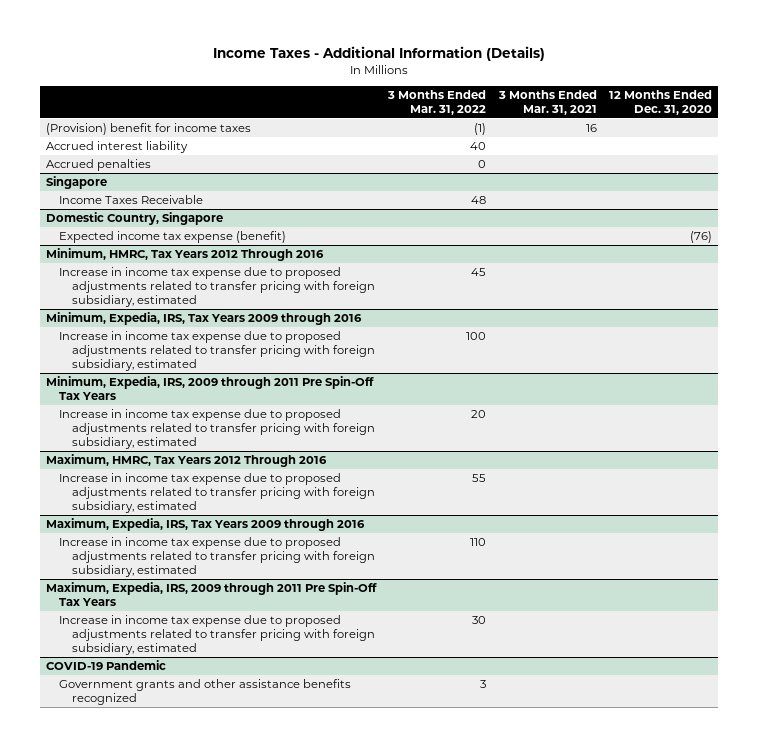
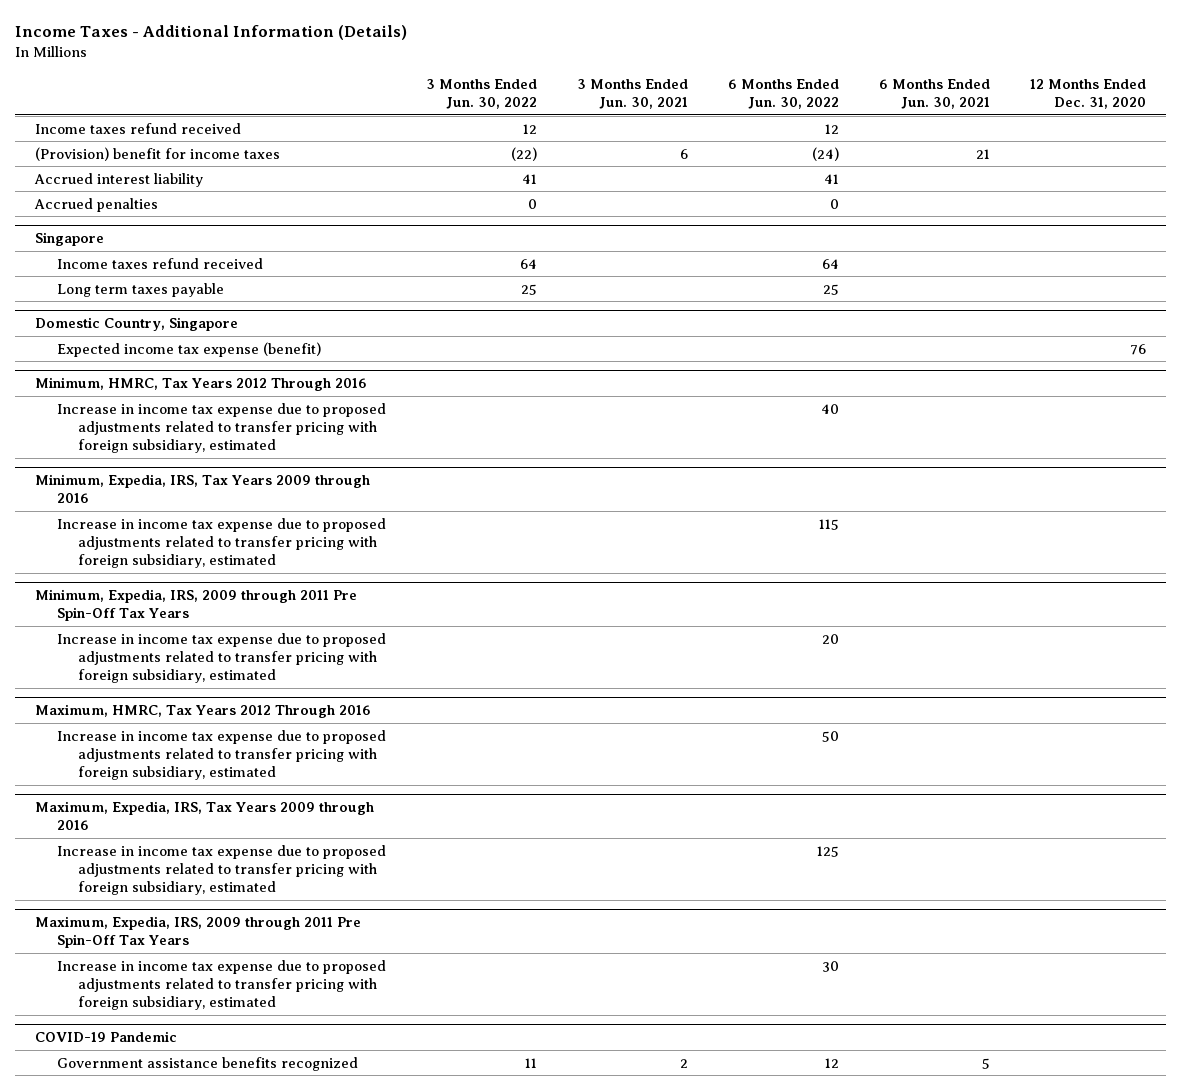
- | 3 Months Ended Mar. 31, 2022 | 3 Months Ended Mar. 31, 2021 | 12 Months Ended Dec. 31, 2020
+ | 3 Months Ended Jun. 30, 2022 | 3 Months Ended Jun. 30, 2021 | 6 Months Ended Jun. 30, 2022 | 6 Months Ended Jun. 30, 2021 | 12 Months Ended Dec. 31, 2020
+ Income taxes refund received | 12 | | 12 | |
@ Singapore
- Income Taxes Receivable | 48 | |
+ Income taxes refund received | 64 | | 64 | |
+ Long term taxes payable | 25 | | 25 | |
@ Domestic Country, Singapore
- Expected income tax expense (benefit) | | | (76)
+ Expected income tax expense (benefit) | | | | | 76
@ COVID-19 Pandemic
- Government grants and other assistance benefits recognized | 3 | |
+ Government assistance benefits recognized | 11 | 2 | 12 | 5 |

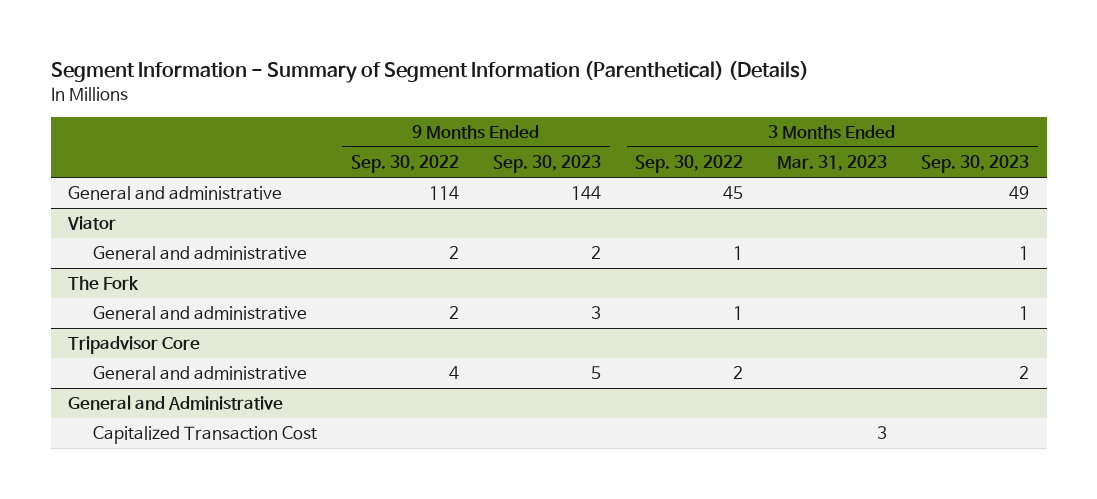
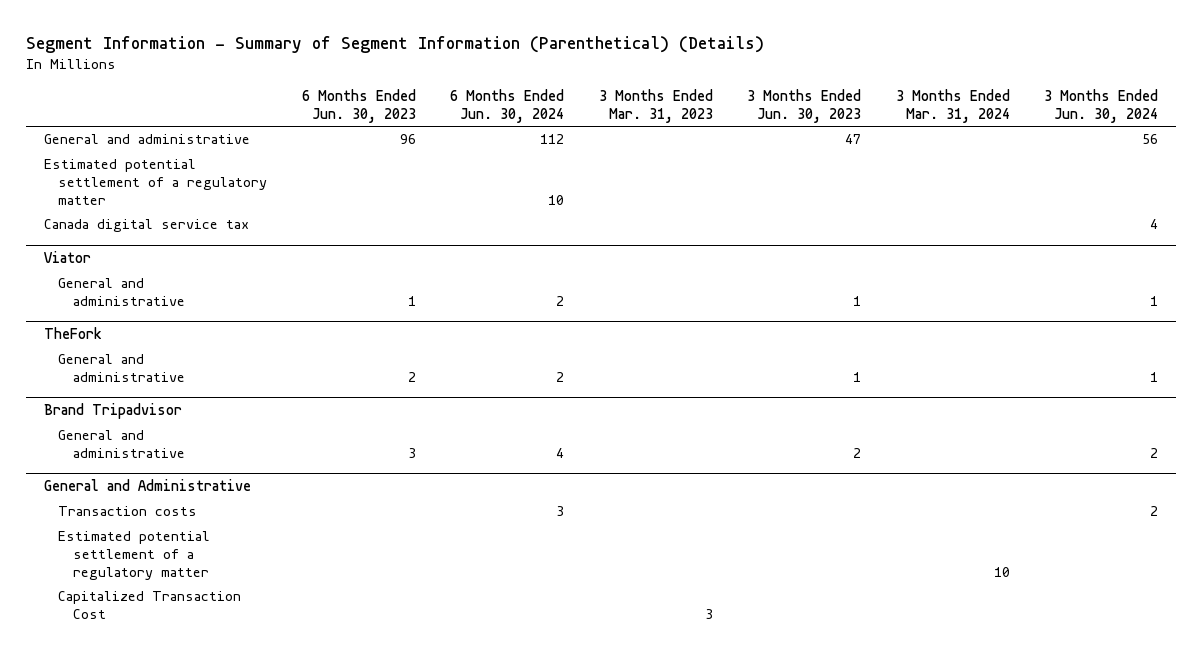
- | 9 Months Ended Sep. 30, 2022 | 9 Months Ended Sep. 30, 2023 | 3 Months Ended Sep. 30, 2022 | 3 Months Ended Mar. 31, 2023 | 3 Months Ended Sep. 30, 2023
+ | 6 Months Ended Jun. 30, 2023 | 6 Months Ended Jun. 30, 2024 | 3 Months Ended Mar. 31, 2023 | 3 Months Ended Jun. 30, 2023 | 3 Months Ended Mar. 31, 2024 | 3 Months Ended Jun. 30, 2024
+ Estimated potential settlement of a regulatory matter | | 10 | | | |
+ Canada digital service tax | | | | | | 4
- The Fork
+ TheFork
- Tripadvisor Core
- General and administrative | 4 | 5 | 2 | | 2
+ Brand Tripadvisor
+ General and administrative | 3 | 4 | | 2 | | 2
@ General and Administrative
+ Transaction costs | | 3 | | | | 2
+ Estimated potential settlement of a regulatory matter | | | | | 10 |

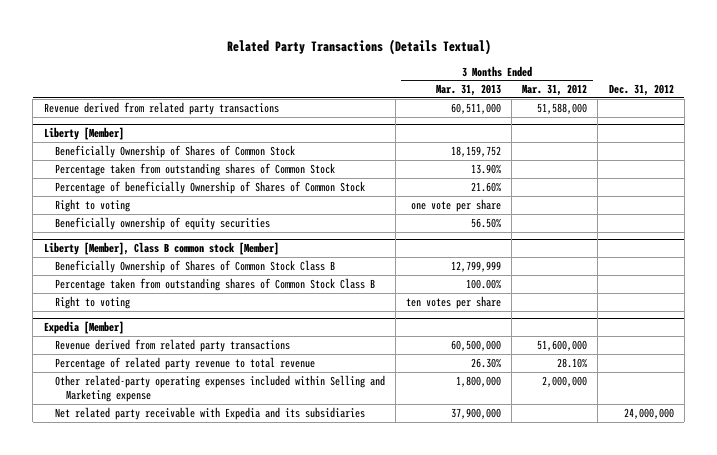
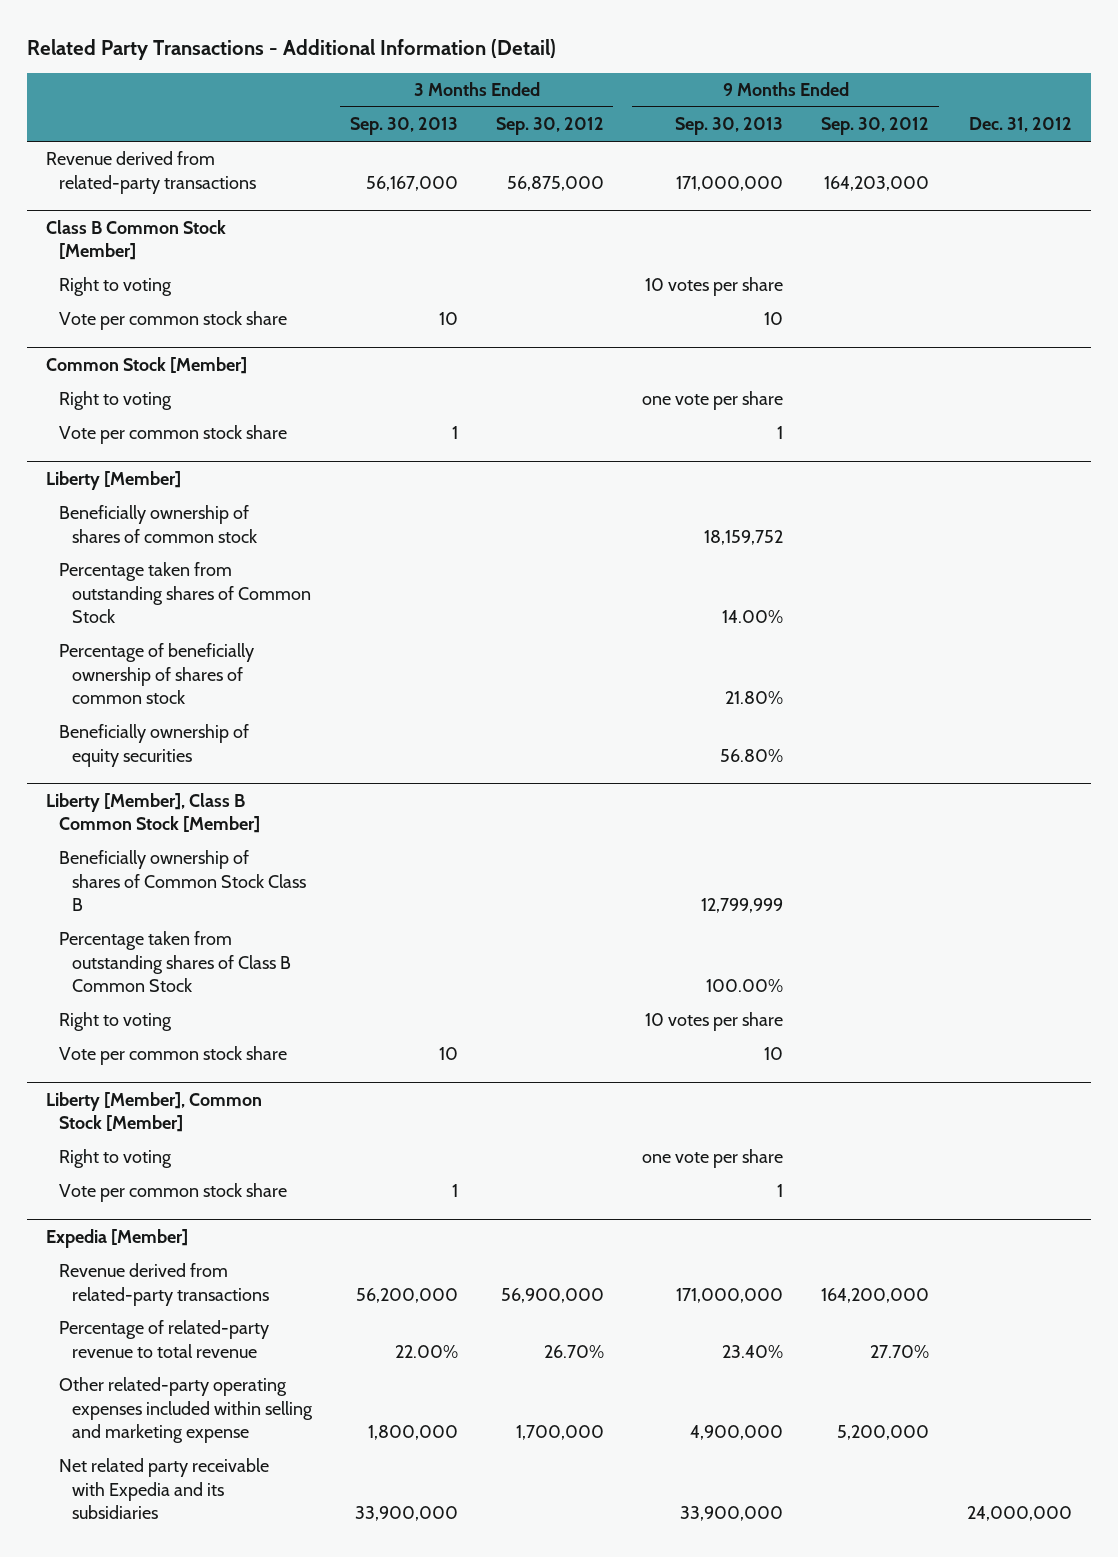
- Related Party Transactions (Details Textual)
+ Related Party Transactions - Additional Information (Detail)
- | 3 Months Ended Mar. 31, 2013 | 3 Months Ended Mar. 31, 2012 | Dec. 31, 2012
+ | 3 Months Ended Sep. 30, 2013 | 3 Months Ended Sep. 30, 2012 | 9 Months Ended Sep. 30, 2013 | 9 Months Ended Sep. 30, 2012 | Dec. 31, 2012
- Revenue derived from related party transactions | 60,511,000 | 51,588,000 |
+ Revenue derived from related-party transactions | 56,167,000 | 56,875,000 | 171,000,000 | 164,203,000 |
+ Class B Common Stock [Member]
+ Right to voting | | | 10 votes per share | |
+ Vote per common stock share | 10 | | 10 | |
+ Common Stock [Member]
+ Right to voting | | | one vote per share | |
+ Vote per common stock share | 1 | | 1 | |
@ Liberty [Member]
- Beneficially Ownership of Shares of Common Stock | 18,159,752 | |
+ Beneficially ownership of shares of common stock | | | 18,159,752 | |
- Percentage of beneficially Ownership of Shares of Common Stock | 21.60% | |
- Right to voting | one vote per share | |
+ Percentage of beneficially ownership of shares of common stock | | | 21.80% | |
- Liberty [Member], Class B common stock [Member]
- Beneficially Ownership of Shares of Common Stock Class B | 12,799,999 | |
- Percentage taken from outstanding shares of Common Stock Class B | 100.00% | |
+ Liberty [Member], Class B Common Stock [Member]
+ Beneficially ownership of shares of Common Stock Class B | | | 12,799,999 | |
+ Percentage taken from outstanding shares of Class B Common Stock | | | 100.00% | |
+ Vote per common stock share | 10 | | 10 | |
+ Liberty [Member], Common Stock [Member]
+ Right to voting | | | one vote per share | |
+ Vote per common stock share | 1 | | 1 | |
@ Expedia [Member]
- Revenue derived from related party transactions | 60,500,000 | 51,600,000 |
- Percentage of related party revenue to total revenue | 26.30% | 28.10% |
- Other related-party operating expenses included within Selling and Marketing expense | 1,800,000 | 2,000,000 |
+ Revenue derived from related-party transactions | 56,200,000 | 56,900,000 | 171,000,000 | 164,200,000 |
+ Percentage of related-party revenue to total revenue | 22.00% | 26.70% | 23.40% | 27.70% |
+ Other related-party operating expenses included within selling and marketing expense | 1,800,000 | 1,700,000 | 4,900,000 | 5,200,000 |

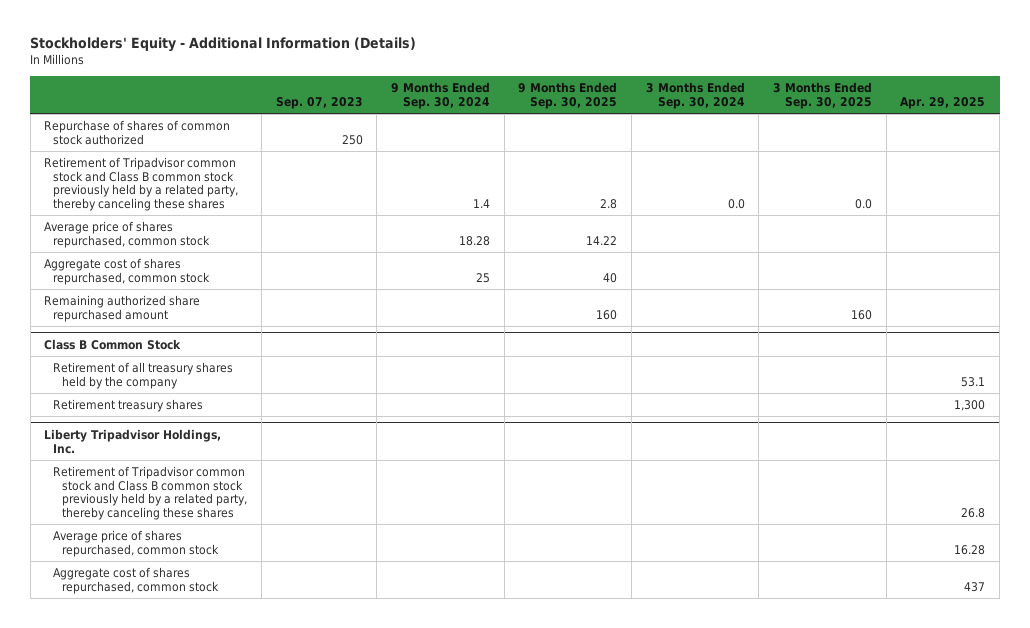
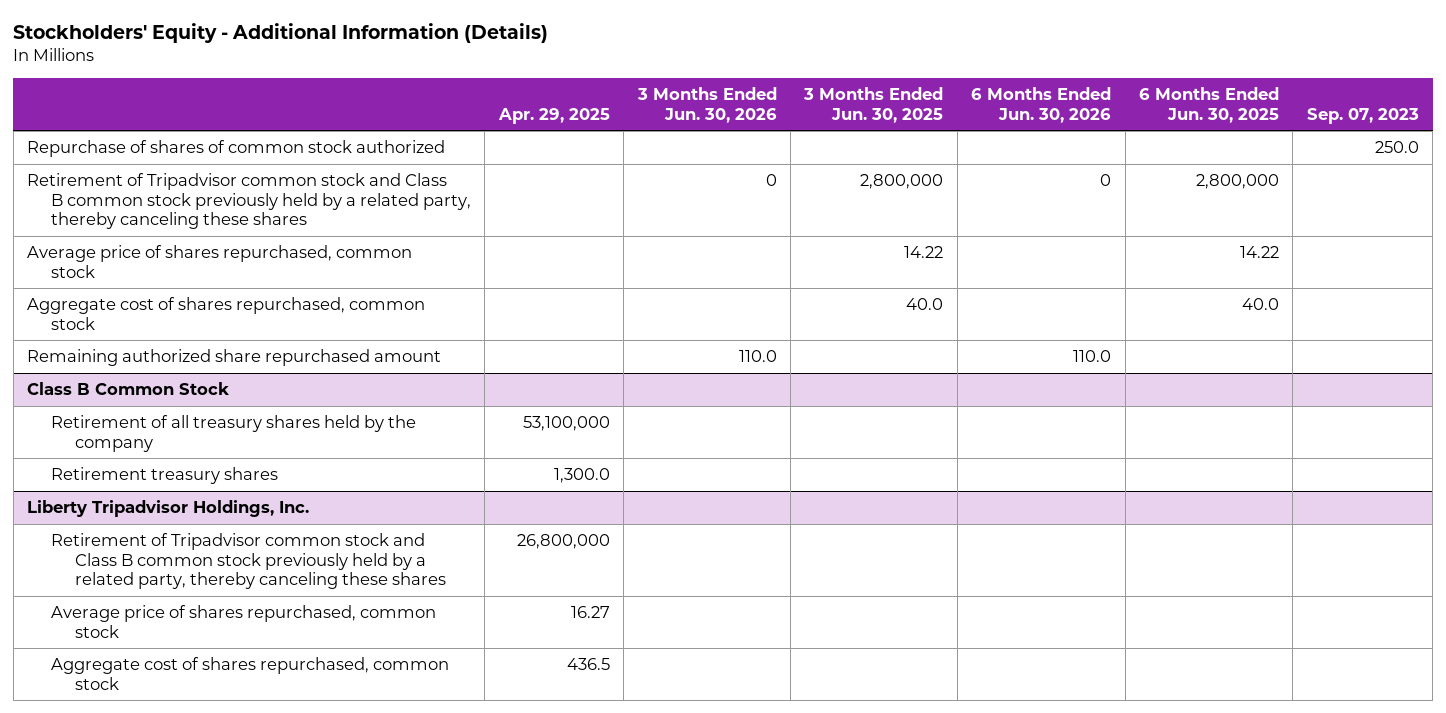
- | Sep. 07, 2023 | 9 Months Ended Sep. 30, 2024 | 9 Months Ended Sep. 30, 2025 | 3 Months Ended Sep. 30, 2024 | 3 Months Ended Sep. 30, 2025 | Apr. 29, 2025
+ | Apr. 29, 2025 | 3 Months Ended Jun. 30, 2026 | 3 Months Ended Jun. 30, 2025 | 6 Months Ended Jun. 30, 2026 | 6 Months Ended Jun. 30, 2025 | Sep. 07, 2023
- Repurchase of shares of common stock authorized | 250 | | | | |
+ Repurchase of shares of common stock authorized | | | | | | 250.0
@ Class B Common Stock
- Retirement of all treasury shares held by the company | | | | | | 53.1
- Retirement treasury shares | | | | | | 1,300
+ Retirement of all treasury shares held by the company | 53,100,000 | | | | |
+ Retirement treasury shares | 1,300.0 | | | | |
@ Liberty Tripadvisor Holdings, Inc.
- Retirement of Tripadvisor common stock and Class B common stock previously held by a related party, thereby canceling these shares | | | | | | 26.8
- Average price of shares repurchased, common stock | | | | | | 16.28
- Aggregate cost of shares repurchased, common stock | | | | | | 437
+ Retirement of Tripadvisor common stock and Class B common stock previously held by a related party, thereby canceling these shares | 26,800,000 | | | | |
+ Average price of shares repurchased, common stock | 16.27 | | | | |
+ Aggregate cost of shares repurchased, common stock | 436.5 | | | | |

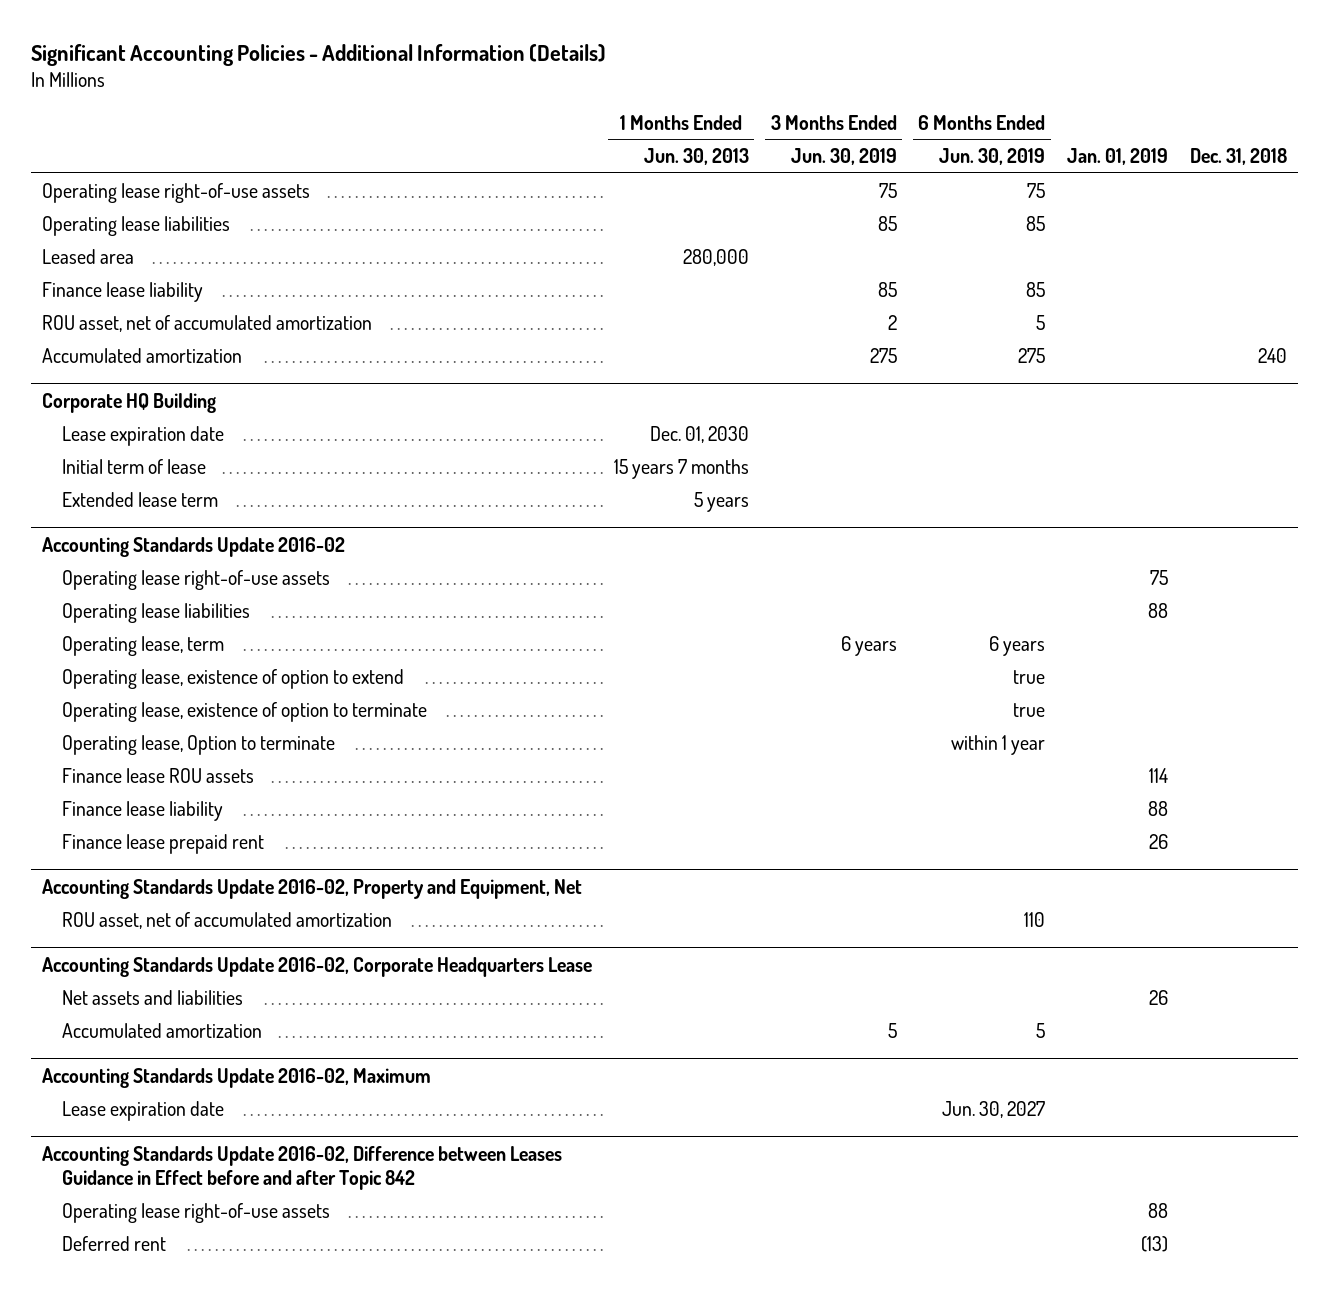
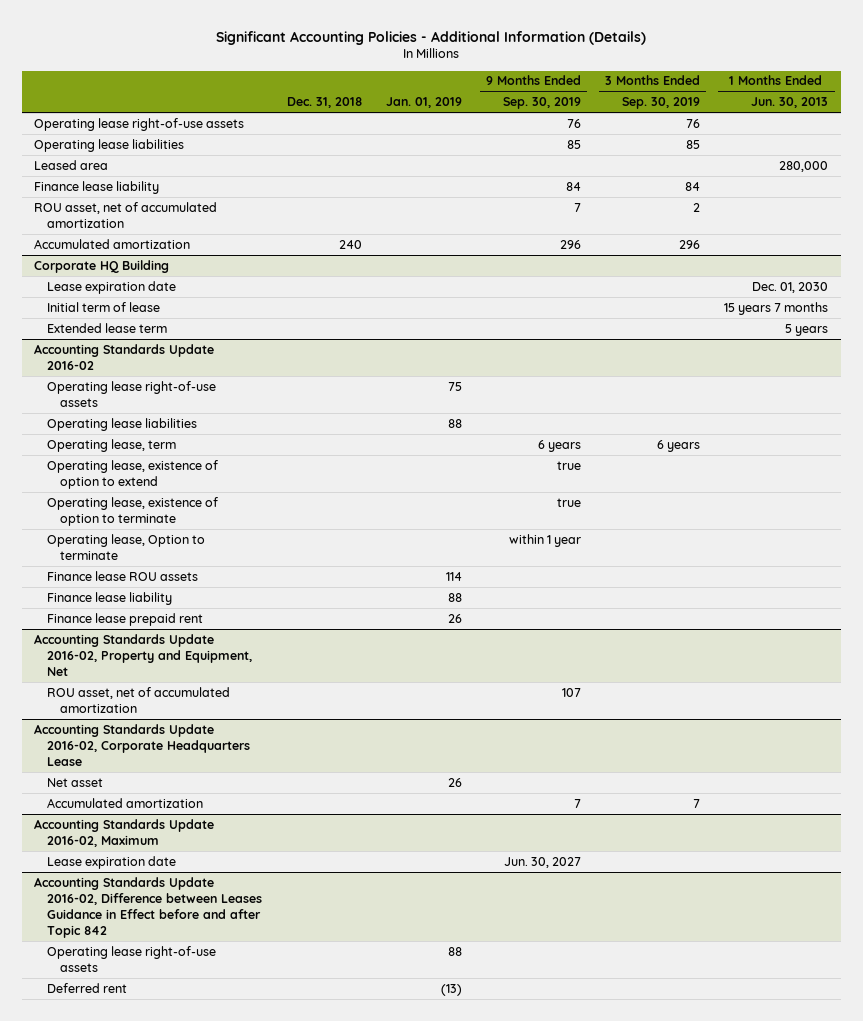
- | 1 Months Ended Jun. 30, 2013 | 3 Months Ended Jun. 30, 2019 | 6 Months Ended Jun. 30, 2019 | Jan. 01, 2019 | Dec. 31, 2018
+ | Dec. 31, 2018 | Jan. 01, 2019 | 9 Months Ended Sep. 30, 2019 | 3 Months Ended Sep. 30, 2019 | 1 Months Ended Jun. 30, 2013
@ Accounting Standards Update 2016-02, Corporate Headquarters Lease
- Net assets and liabilities | | | | 26 |
+ Net asset | | 26 | | |

